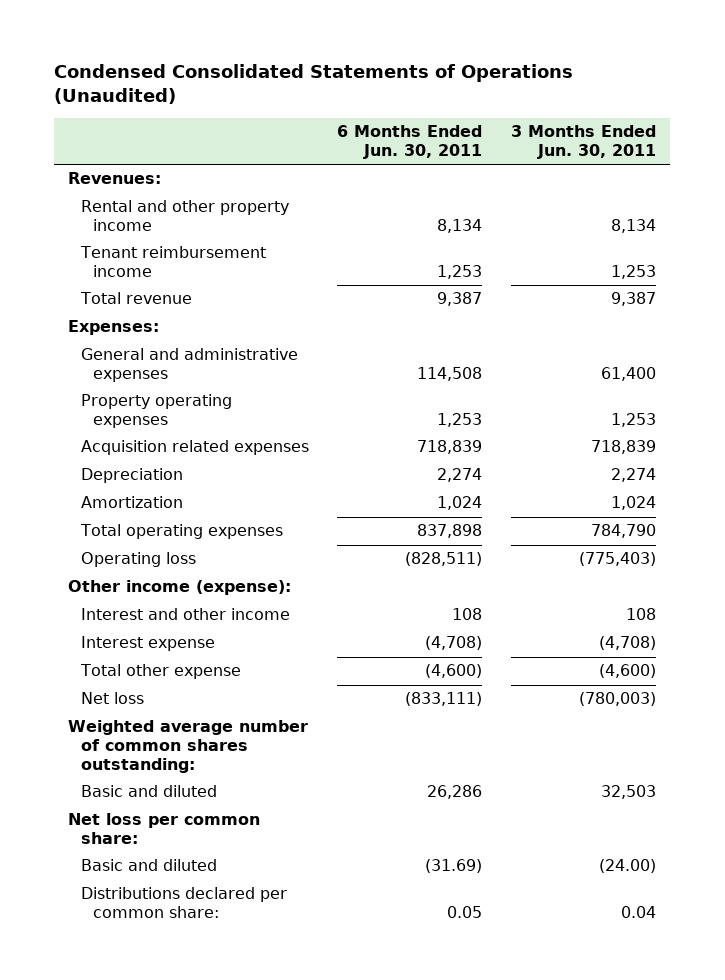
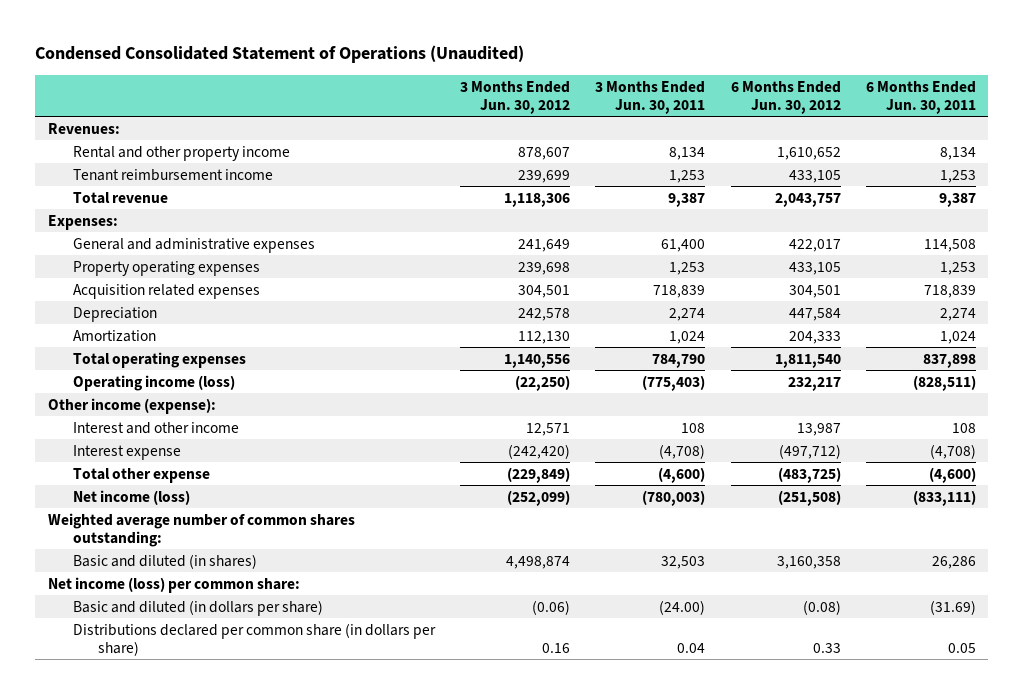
- Condensed Consolidated Statements of Operations (Unaudited)
+ Condensed Consolidated Statement of Operations (Unaudited)
- | 6 Months Ended Jun. 30, 2011 | 3 Months Ended Jun. 30, 2011
+ | 3 Months Ended Jun. 30, 2012 | 3 Months Ended Jun. 30, 2011 | 6 Months Ended Jun. 30, 2012 | 6 Months Ended Jun. 30, 2011
- Operating loss | (828,511) | (775,403)
+ Operating income (loss) | (22,250) | (775,403) | 232,217 | (828,511)
- Net loss | (833,111) | (780,003)
+ Net income (loss) | (252,099) | (780,003) | (251,508) | (833,111)
- Basic and diluted | 26,286 | 32,503
- Net loss per common share:
- Basic and diluted | (31.69) | (24.00)
- Distributions declared per common share: | 0.05 | 0.04
+ Basic and diluted (in shares) | 4,498,874 | 32,503 | 3,160,358 | 26,286
+ Net income (loss) per common share:
+ Basic and diluted (in dollars per share) | (0.06) | (24.00) | (0.08) | (31.69)
+ Distributions declared per common share (in dollars per share) | 0.16 | 0.04 | 0.33 | 0.05

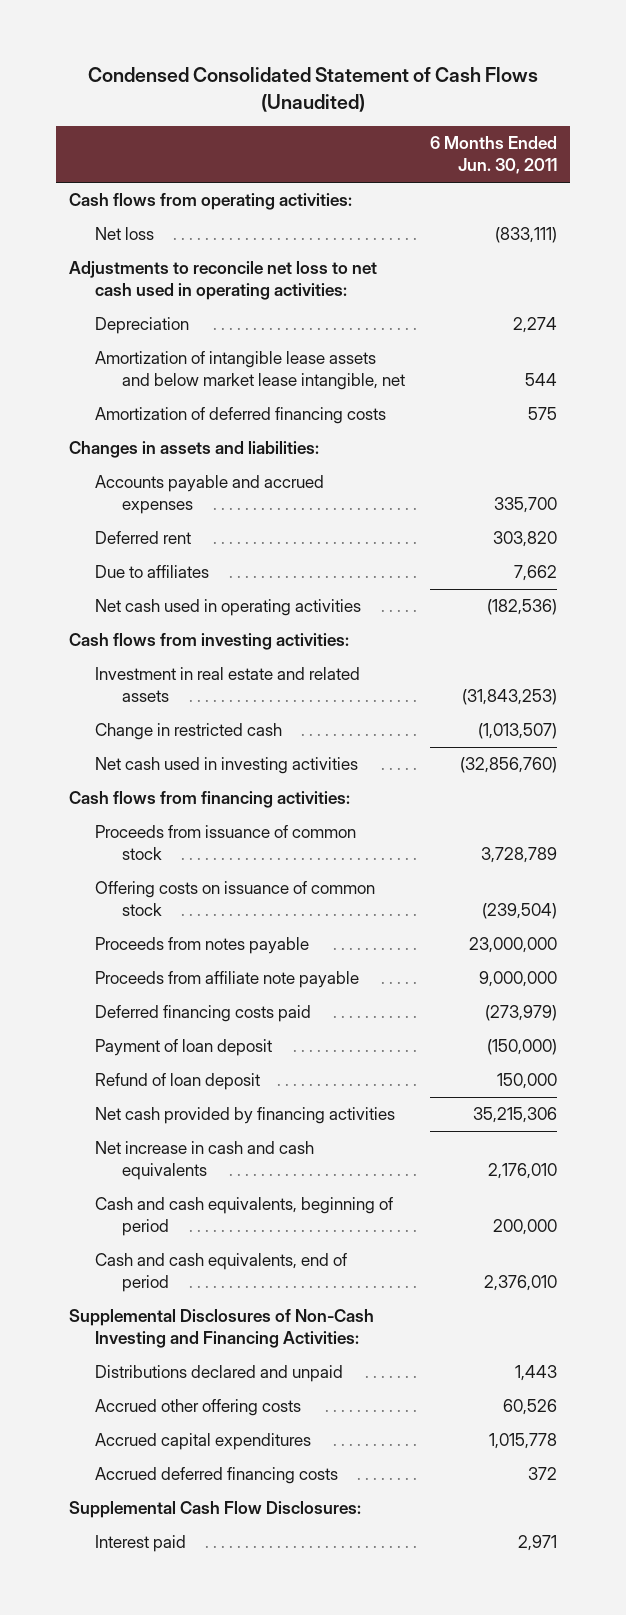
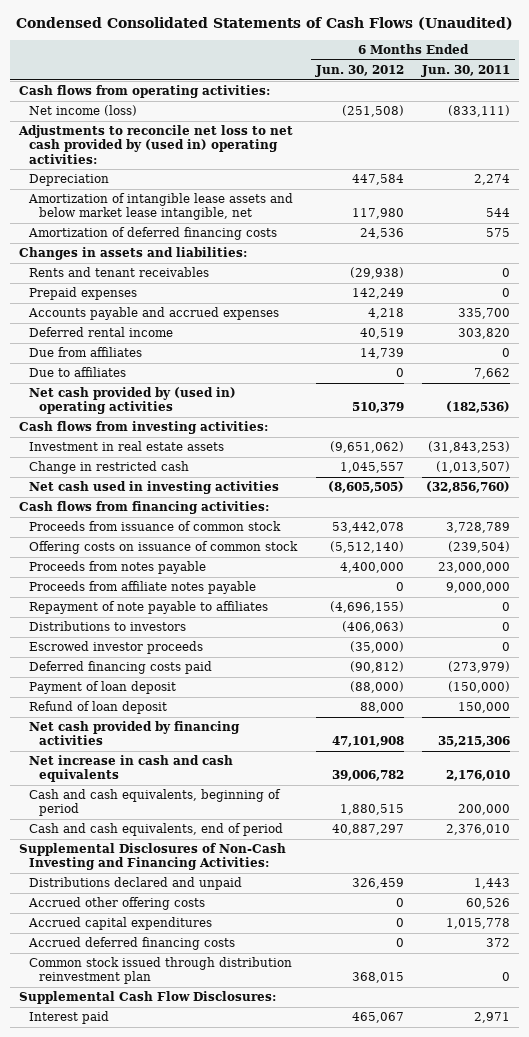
- Condensed Consolidated Statement of Cash Flows (Unaudited)
+ Condensed Consolidated Statements of Cash Flows (Unaudited)
- | 6 Months Ended Jun. 30, 2011
+ | 6 Months Ended Jun. 30, 2012 | 6 Months Ended Jun. 30, 2011
- Net loss | (833,111)
- Adjustments to reconcile net loss to net cash used in operating activities:
+ Net income (loss) | (251,508) | (833,111)
+ Adjustments to reconcile net loss to net cash provided by (used in) operating activities:
+ Rents and tenant receivables | (29,938) | 0
+ Prepaid expenses | 142,249 | 0
- Deferred rent | 303,820
+ Deferred rental income | 40,519 | 303,820
+ Due from affiliates | 14,739 | 0
- Net cash used in operating activities | (182,536)
+ Net cash provided by (used in) operating activities | 510,379 | (182,536)
- Investment in real estate and related assets | (31,843,253)
+ Investment in real estate assets | (9,651,062) | (31,843,253)
- Proceeds from affiliate note payable | 9,000,000
+ Proceeds from affiliate notes payable | 0 | 9,000,000
+ Repayment of note payable to affiliates | (4,696,155) | 0
+ Distributions to investors | (406,063) | 0
+ Escrowed investor proceeds | (35,000) | 0
+ Common stock issued through distribution reinvestment plan | 368,015 | 0

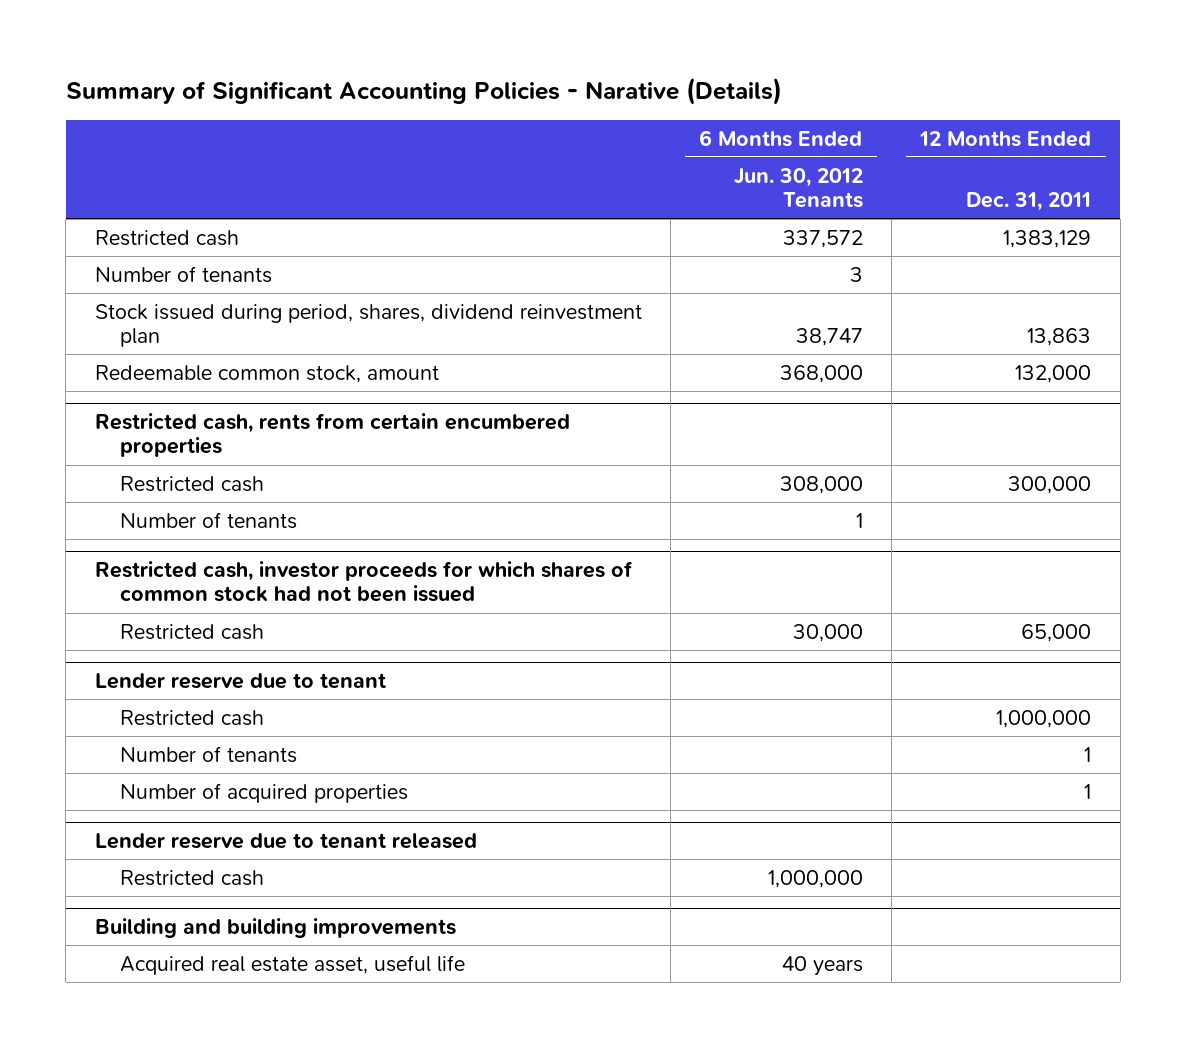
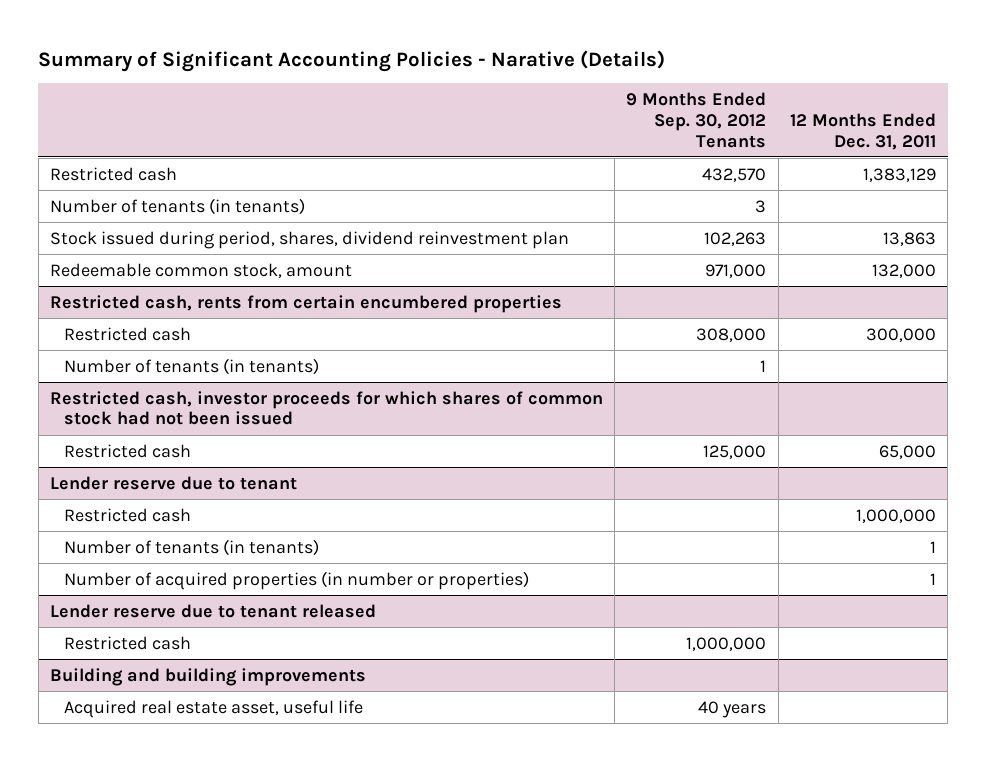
- | 6 Months Ended Jun. 30, 2012 Tenants | 12 Months Ended Dec. 31, 2011
+ | 9 Months Ended Sep. 30, 2012 Tenants | 12 Months Ended Dec. 31, 2011
- Number of tenants | 3 |
+ Number of tenants (in tenants) | 3 |
@ Restricted cash, rents from certain encumbered properties
- Number of tenants | 1 |
+ Number of tenants (in tenants) | 1 |
@ Lender reserve due to tenant
- Number of tenants | | 1
- Number of acquired properties | | 1
+ Number of tenants (in tenants) | | 1
+ Number of acquired properties (in number or properties) | | 1

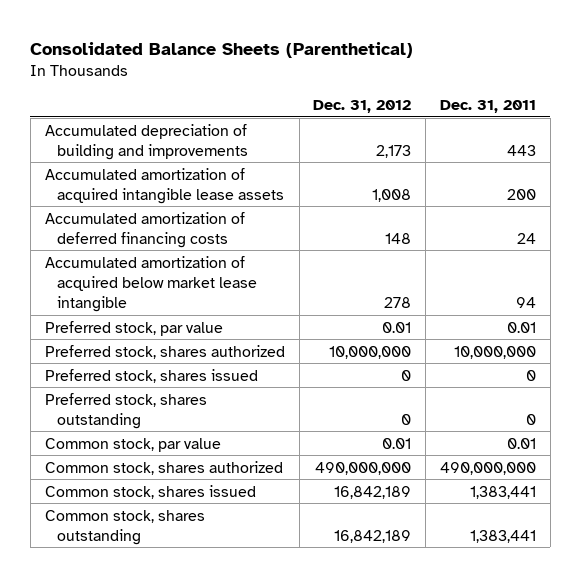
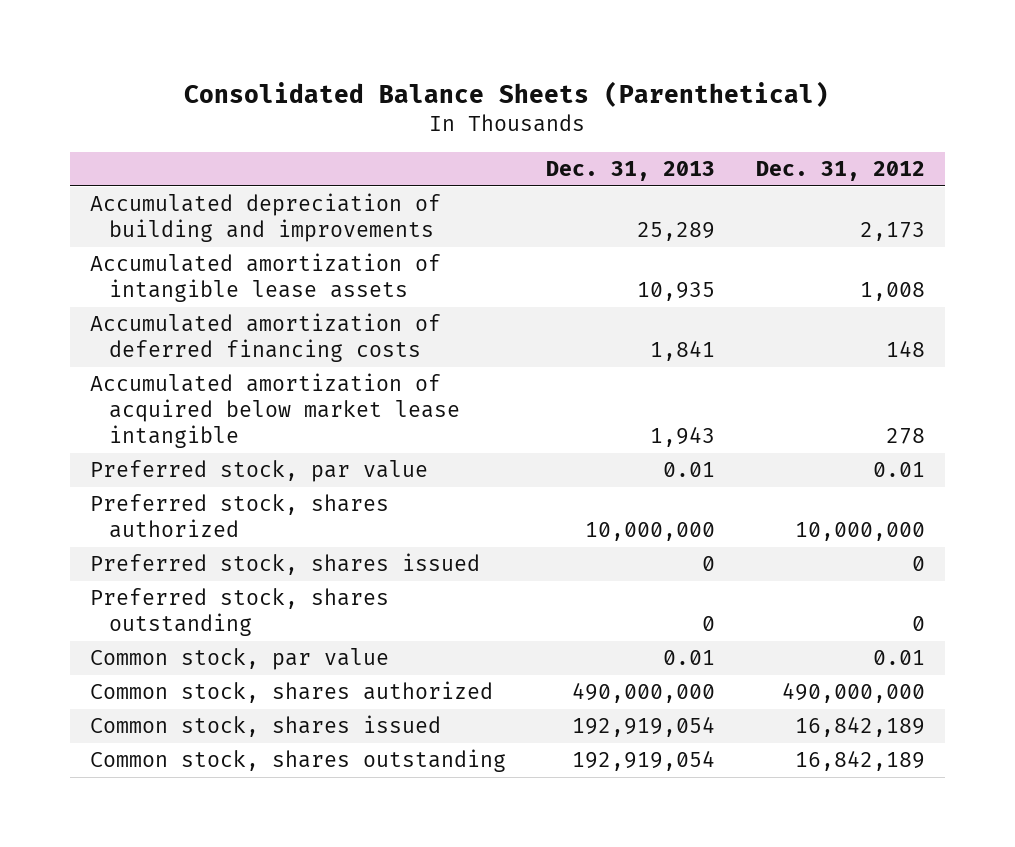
- | Dec. 31, 2012 | Dec. 31, 2011
+ | Dec. 31, 2013 | Dec. 31, 2012
- Accumulated amortization of acquired intangible lease assets | 1,008 | 200
+ Accumulated amortization of intangible lease assets | 10,935 | 1,008

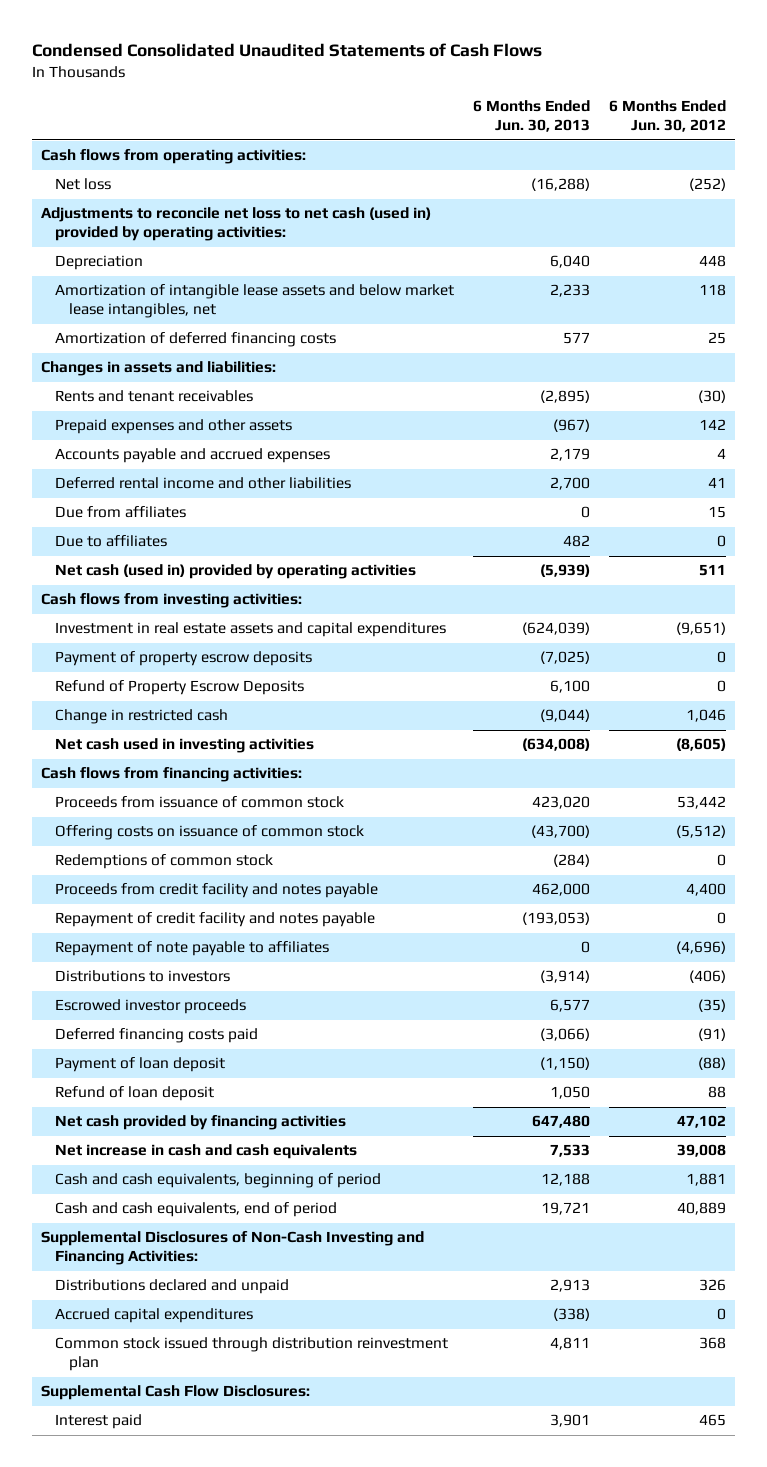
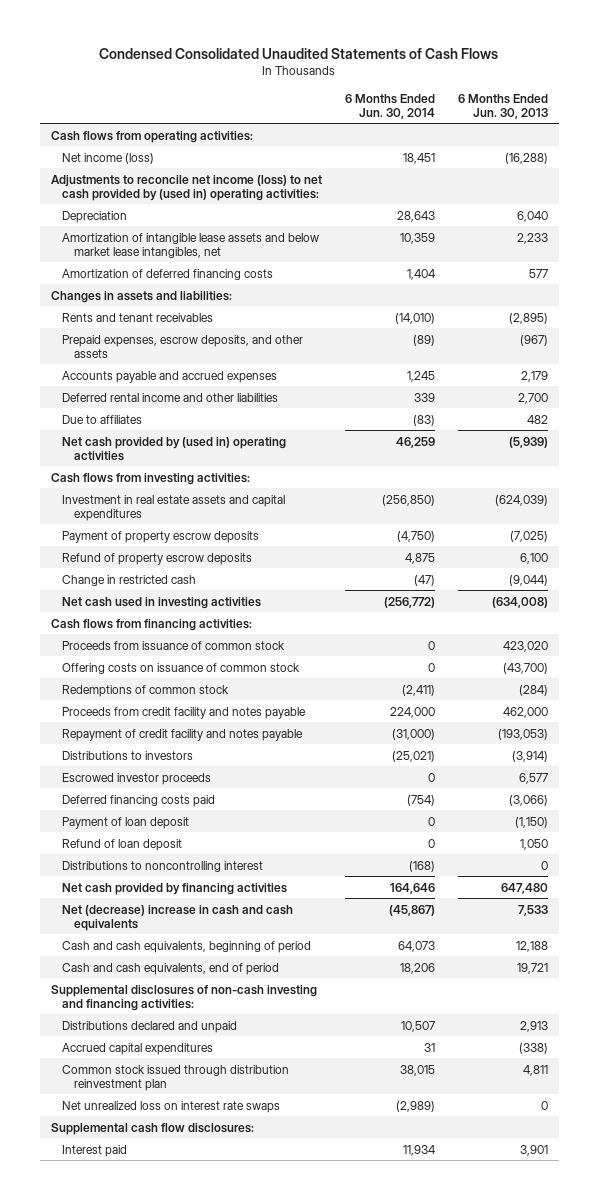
- | 6 Months Ended Jun. 30, 2013 | 6 Months Ended Jun. 30, 2012
+ | 6 Months Ended Jun. 30, 2014 | 6 Months Ended Jun. 30, 2013
- Net loss | (16,288) | (252)
- Adjustments to reconcile net loss to net cash (used in) provided by operating activities:
+ Net income (loss) | 18,451 | (16,288)
+ Adjustments to reconcile net income (loss) to net cash provided by (used in) operating activities:
- Prepaid expenses and other assets | (967) | 142
+ Prepaid expenses, escrow deposits, and other assets | (89) | (967)
- Due from affiliates | 0 | 15
- Net cash (used in) provided by operating activities | (5,939) | 511
+ Net cash provided by (used in) operating activities | 46,259 | (5,939)
- Refund of Property Escrow Deposits | 6,100 | 0
+ Refund of property escrow deposits | 4,875 | 6,100
- Repayment of note payable to affiliates | 0 | (4,696)
+ Distributions to noncontrolling interest | (168) | 0
- Net increase in cash and cash equivalents | 7,533 | 39,008
+ Net (decrease) increase in cash and cash equivalents | (45,867) | 7,533
- Supplemental Disclosures of Non-Cash Investing and Financing Activities:
+ Supplemental disclosures of non-cash investing and financing activities:
- Supplemental Cash Flow Disclosures:
+ Net unrealized loss on interest rate swaps | (2,989) | 0
+ Supplemental cash flow disclosures:

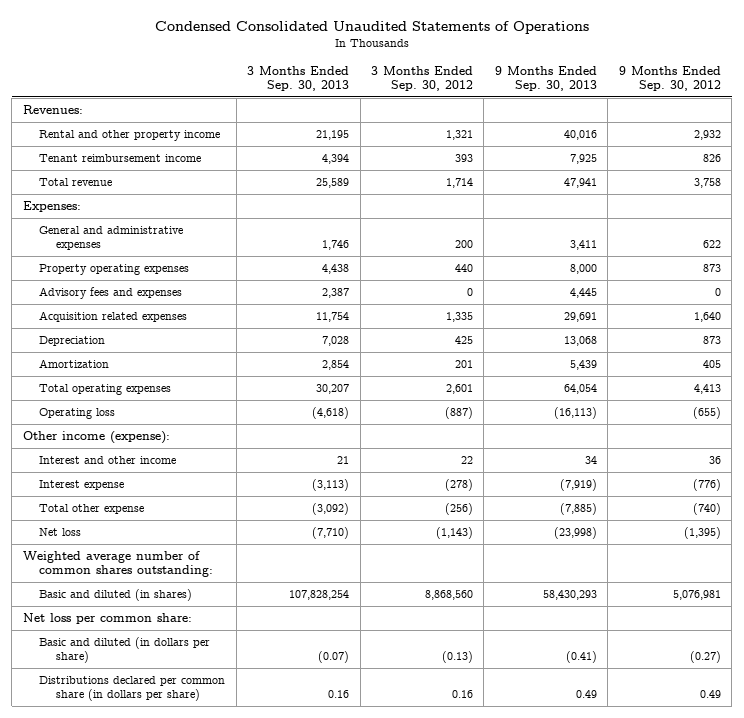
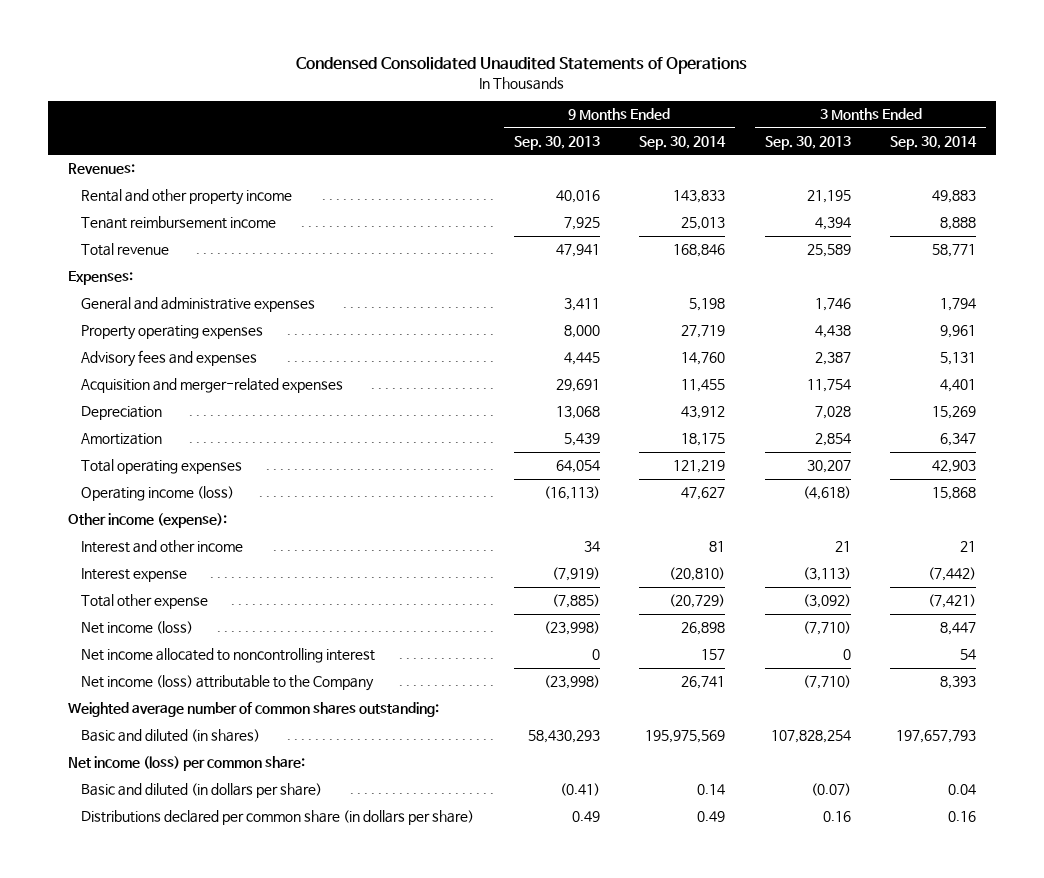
- | 3 Months Ended Sep. 30, 2013 | 3 Months Ended Sep. 30, 2012 | 9 Months Ended Sep. 30, 2013 | 9 Months Ended Sep. 30, 2012
+ | 9 Months Ended Sep. 30, 2013 | 9 Months Ended Sep. 30, 2014 | 3 Months Ended Sep. 30, 2013 | 3 Months Ended Sep. 30, 2014
- Acquisition related expenses | 11,754 | 1,335 | 29,691 | 1,640
+ Acquisition and merger-related expenses | 29,691 | 11,455 | 11,754 | 4,401
- Operating loss | (4,618) | (887) | (16,113) | (655)
+ Operating income (loss) | (16,113) | 47,627 | (4,618) | 15,868
- Net loss | (7,710) | (1,143) | (23,998) | (1,395)
+ Net income (loss) | (23,998) | 26,898 | (7,710) | 8,447
+ Net income allocated to noncontrolling interest | 0 | 157 | 0 | 54
+ Net income (loss) attributable to the Company | (23,998) | 26,741 | (7,710) | 8,393
- Net loss per common share:
+ Net income (loss) per common share:

